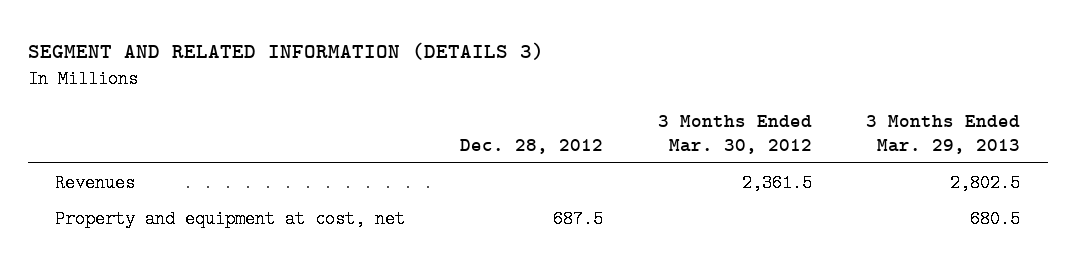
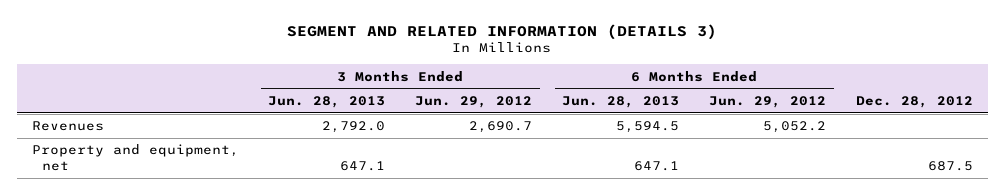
- | Dec. 28, 2012 | 3 Months Ended Mar. 30, 2012 | 3 Months Ended Mar. 29, 2013
+ | 3 Months Ended Jun. 28, 2013 | 3 Months Ended Jun. 29, 2012 | 6 Months Ended Jun. 28, 2013 | 6 Months Ended Jun. 29, 2012 | Dec. 28, 2012
- Property and equipment at cost, net | 687.5 | | 680.5
+ Property and equipment, net | 647.1 | | 647.1 | | 687.5

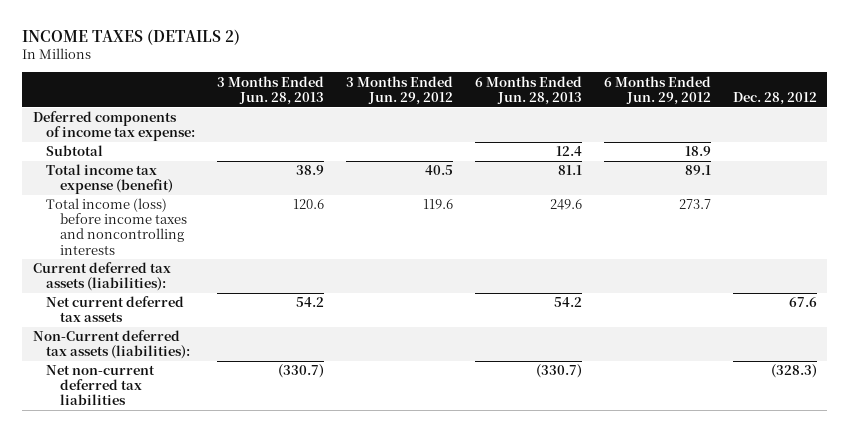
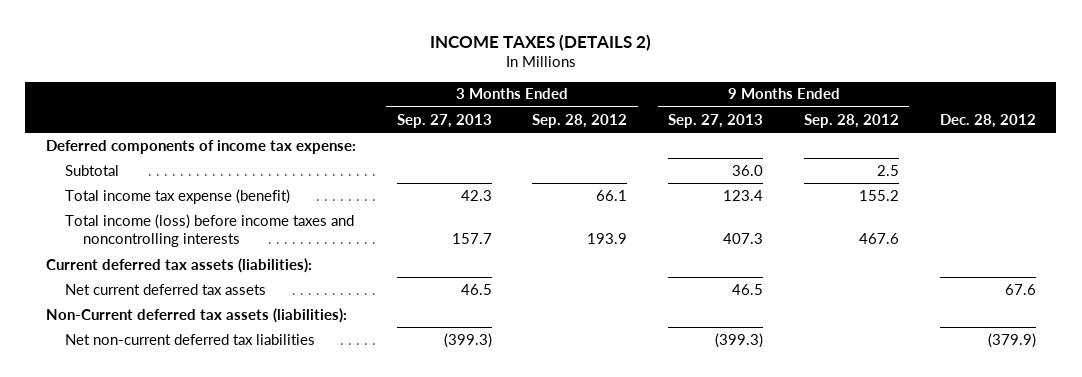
- | 3 Months Ended Jun. 28, 2013 | 3 Months Ended Jun. 29, 2012 | 6 Months Ended Jun. 28, 2013 | 6 Months Ended Jun. 29, 2012 | Dec. 28, 2012
+ | 3 Months Ended Sep. 27, 2013 | 3 Months Ended Sep. 28, 2012 | 9 Months Ended Sep. 27, 2013 | 9 Months Ended Sep. 28, 2012 | Dec. 28, 2012
- Net non-current deferred tax liabilities | (330.7) | | (330.7) | | (328.3)
+ Net non-current deferred tax liabilities | (399.3) | | (399.3) | | (379.9)

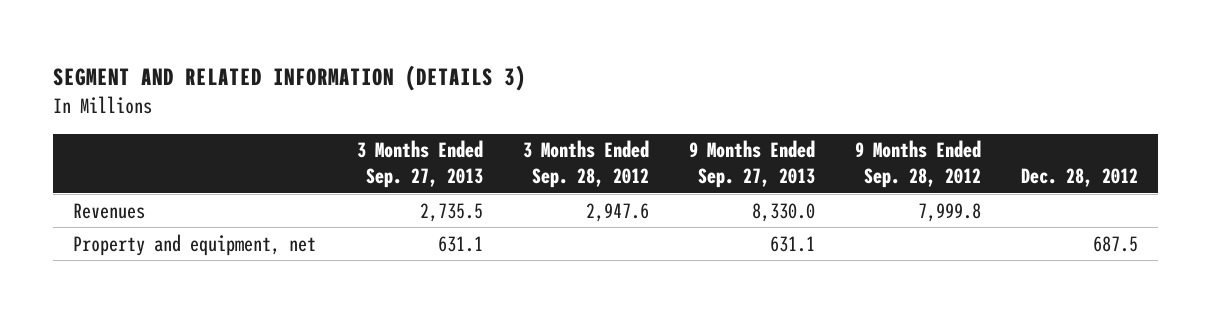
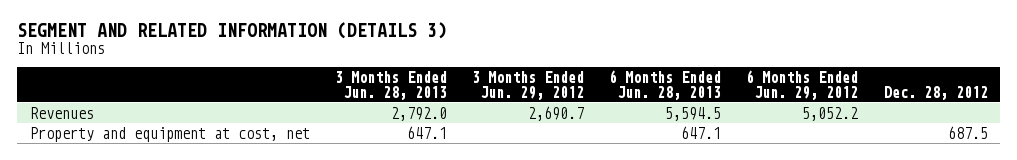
- | 3 Months Ended Sep. 27, 2013 | 3 Months Ended Sep. 28, 2012 | 9 Months Ended Sep. 27, 2013 | 9 Months Ended Sep. 28, 2012 | Dec. 28, 2012
+ | 3 Months Ended Jun. 28, 2013 | 3 Months Ended Jun. 29, 2012 | 6 Months Ended Jun. 28, 2013 | 6 Months Ended Jun. 29, 2012 | Dec. 28, 2012
- Property and equipment, net | 631.1 | | 631.1 | | 687.5
+ Property and equipment at cost, net | 647.1 | | 647.1 | | 687.5

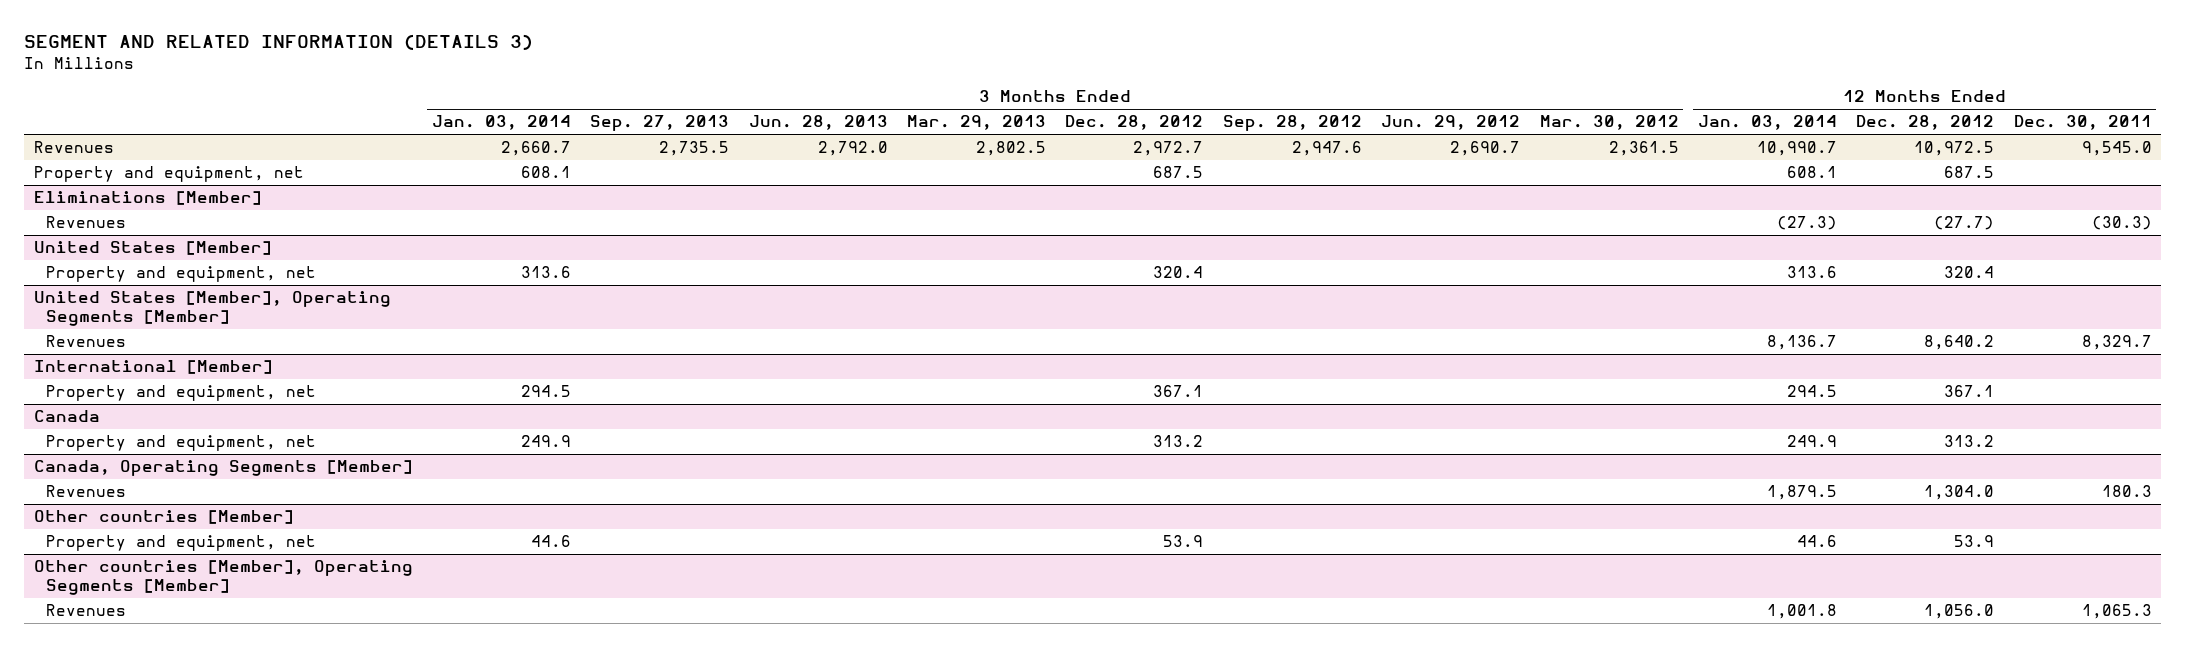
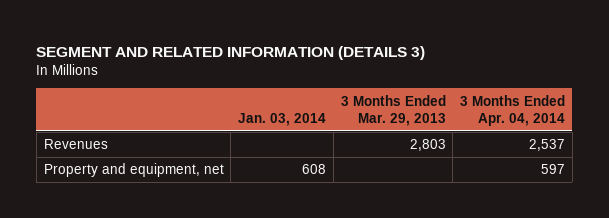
- | 3 Months Ended Jan. 03, 2014 | 3 Months Ended Sep. 27, 2013 | 3 Months Ended Jun. 28, 2013 | 3 Months Ended Mar. 29, 2013 | 3 Months Ended Dec. 28, 2012 | 3 Months Ended Sep. 28, 2012 | 3 Months Ended Jun. 29, 2012 | 3 Months Ended Mar. 30, 2012 | 12 Months Ended Jan. 03, 2014 | 12 Months Ended Dec. 28, 2012 | 12 Months Ended Dec. 30, 2011
+ | Jan. 03, 2014 | 3 Months Ended Mar. 29, 2013 | 3 Months Ended Apr. 04, 2014
- Revenues | 2,660.7 | 2,735.5 | 2,792.0 | 2,802.5 | 2,972.7 | 2,947.6 | 2,690.7 | 2,361.5 | 10,990.7 | 10,972.5 | 9,545.0
+ Revenues | | 2,803 | 2,537
- Eliminations [Member]
- Revenues | | | | | | | | | (27.3) | (27.7) | (30.3)
- United States [Member]
- Property and equipment, net | 313.6 | | | | 320.4 | | | | 313.6 | 320.4 |
- United States [Member], Operating Segments [Member]
- Revenues | | | | | | | | | 8,136.7 | 8,640.2 | 8,329.7
- International [Member]
- Property and equipment, net | 294.5 | | | | 367.1 | | | | 294.5 | 367.1 |
- Canada
- Property and equipment, net | 249.9 | | | | 313.2 | | | | 249.9 | 313.2 |
- Canada, Operating Segments [Member]
- Revenues | | | | | | | | | 1,879.5 | 1,304.0 | 180.3
- Other countries [Member]
- Property and equipment, net | 44.6 | | | | 53.9 | | | | 44.6 | 53.9 |
- Other countries [Member], Operating Segments [Member]
- Revenues | | | | | | | | | 1,001.8 | 1,056.0 | 1,065.3

